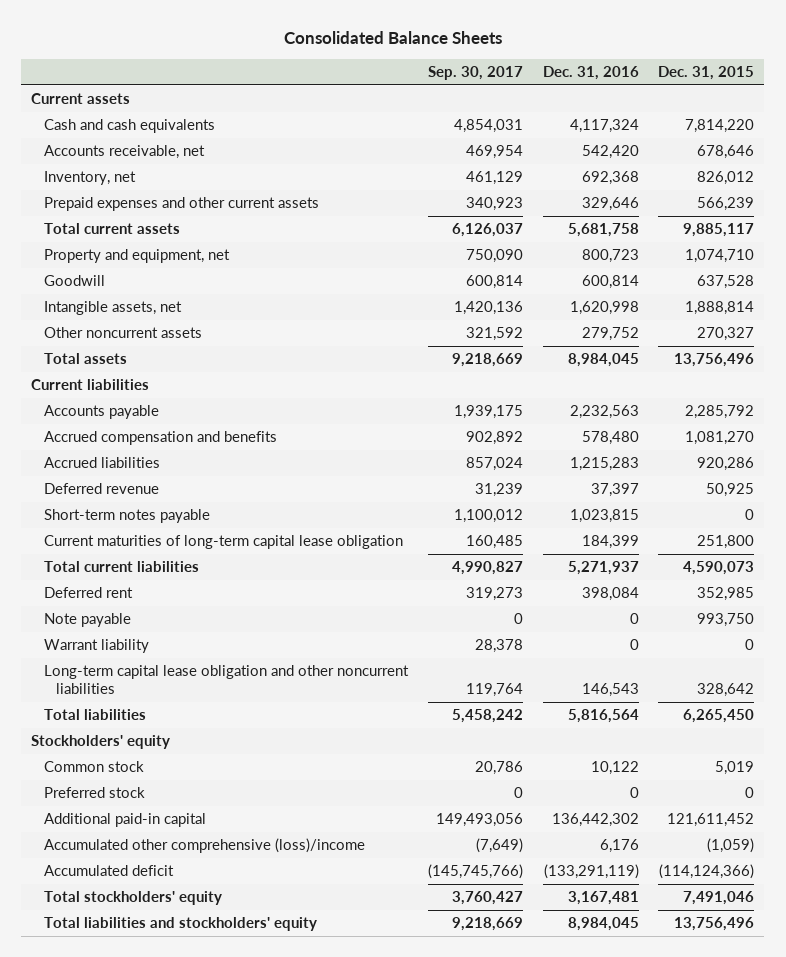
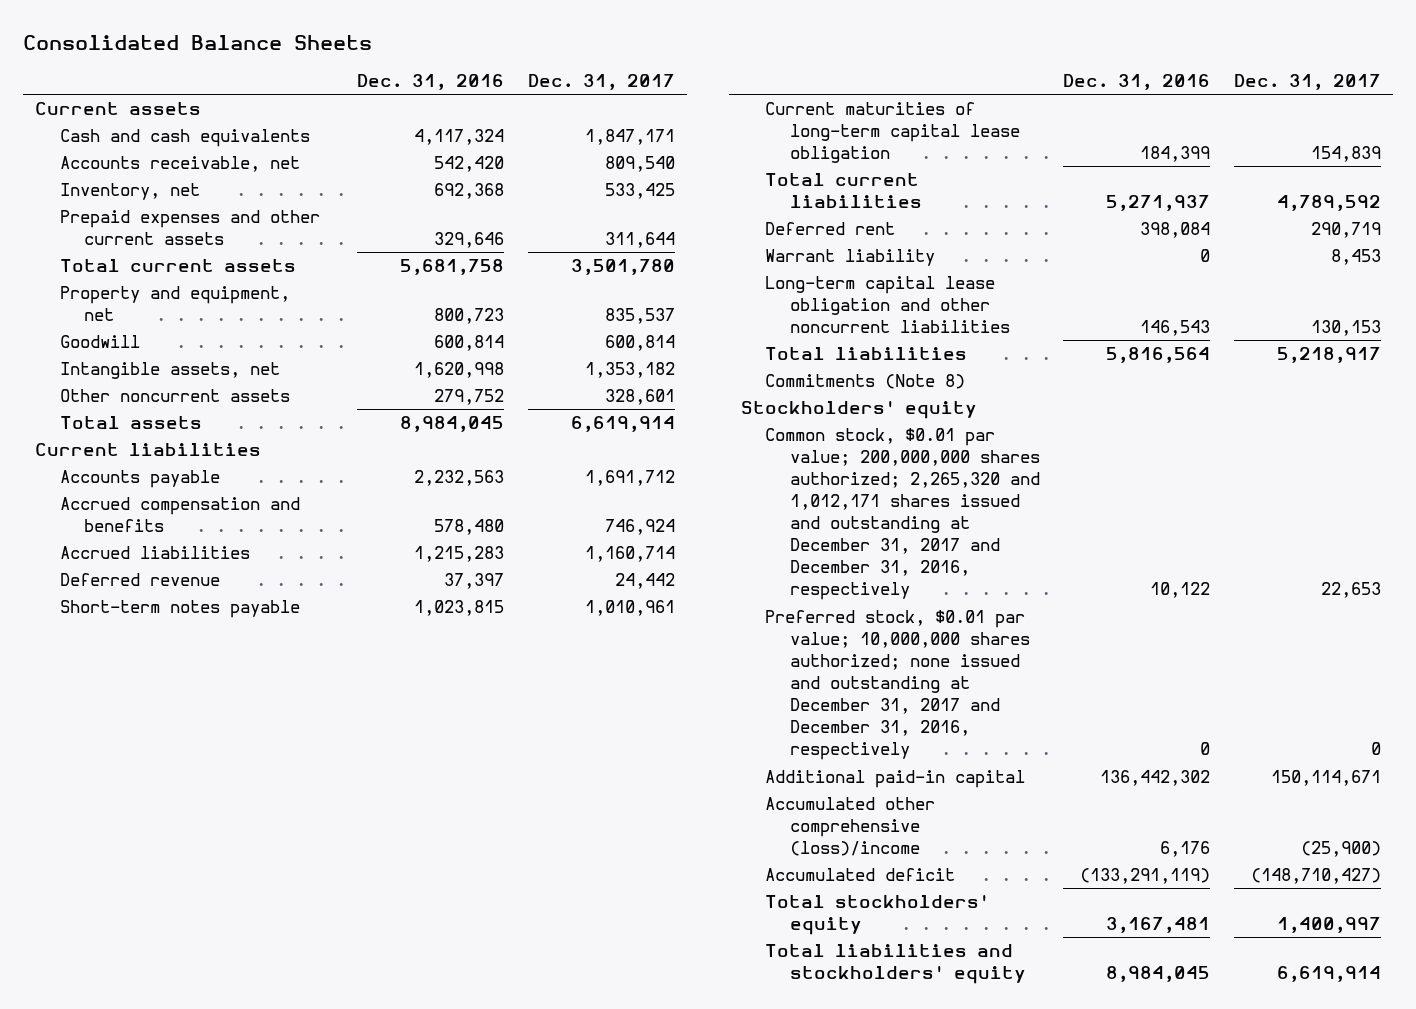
- | Sep. 30, 2017 | Dec. 31, 2016 | Dec. 31, 2015
+ | Dec. 31, 2016 | Dec. 31, 2017
- Note payable | 0 | 0 | 993,750
+ Commitments (Note 8)
- Common stock | 20,786 | 10,122 | 5,019
- Preferred stock | 0 | 0 | 0
+ Common stock, $0.01 par value; 200,000,000 shares authorized; 2,265,320 and 1,012,171 shares issued and outstanding at December 31, 2017 and December 31, 2016, respectively | 10,122 | 22,653
+ Preferred stock, $0.01 par value; 10,000,000 shares authorized; none issued and outstanding at December 31, 2017 and December 31, 2016, respectively | 0 | 0

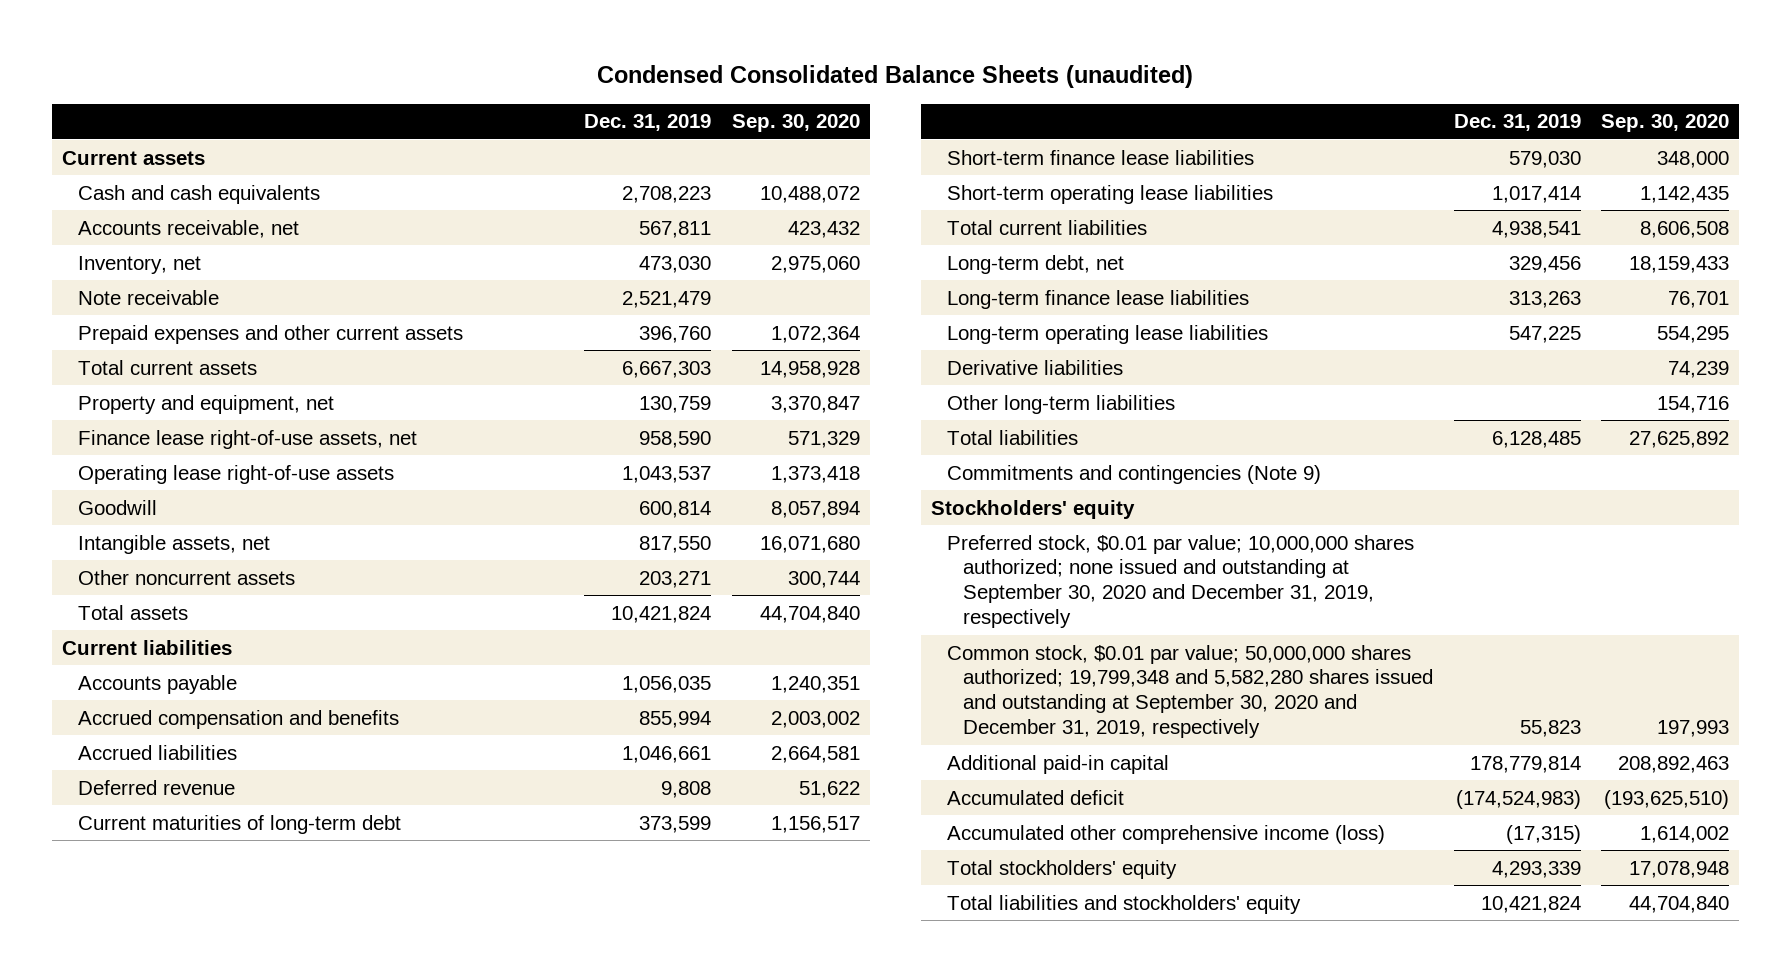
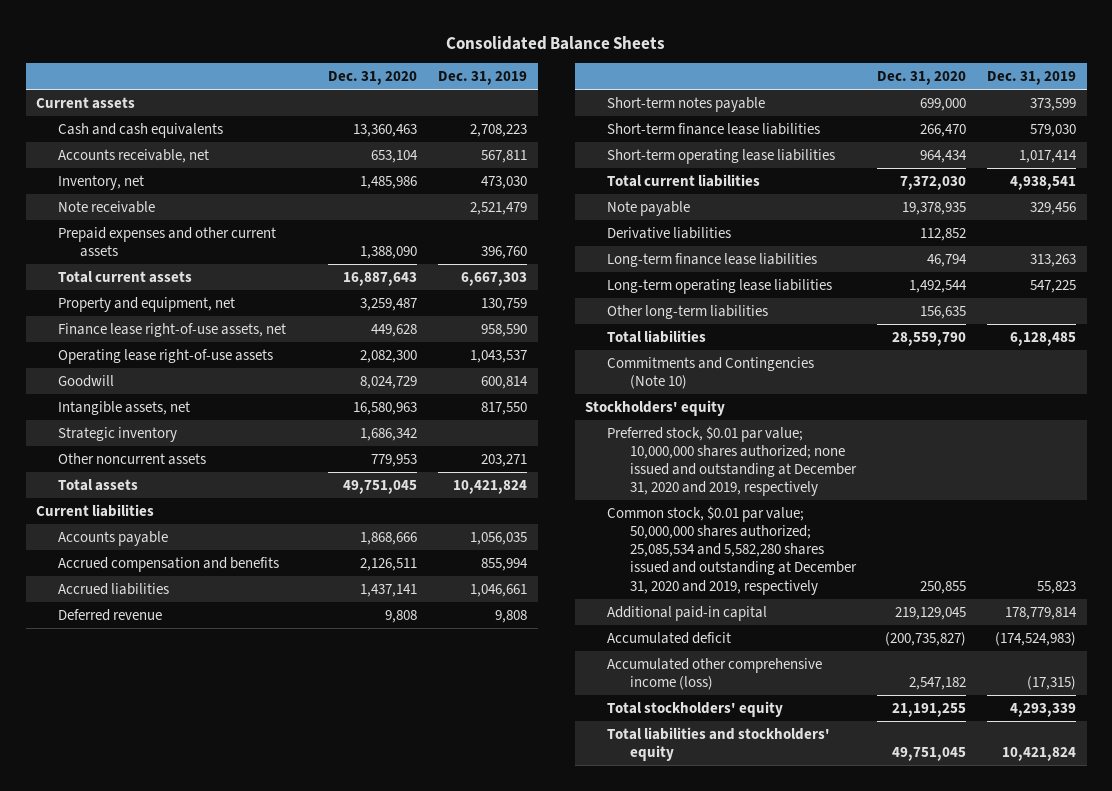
- Condensed Consolidated Balance Sheets (unaudited)
+ Consolidated Balance Sheets
- | Dec. 31, 2019 | Sep. 30, 2020
+ | Dec. 31, 2020 | Dec. 31, 2019
+ Strategic inventory | 1,686,342 |
- Current maturities of long-term debt | 373,599 | 1,156,517
+ Short-term notes payable | 699,000 | 373,599
- Long-term debt, net | 329,456 | 18,159,433
+ Note payable | 19,378,935 | 329,456
moved up: Derivative liabilities | 112,852 |
- Commitments and contingencies (Note 9)
+ Commitments and Contingencies (Note 10)
- Preferred stock, $0.01 par value; 10,000,000 shares authorized; none issued and outstanding at September 30, 2020 and December 31, 2019, respectively
- Common stock, $0.01 par value; 50,000,000 shares authorized; 19,799,348 and 5,582,280 shares issued and outstanding at September 30, 2020 and December 31, 2019, respectively | 55,823 | 197,993
+ Preferred stock, $0.01 par value; 10,000,000 shares authorized; none issued and outstanding at December 31, 2020 and 2019, respectively
+ Common stock, $0.01 par value; 50,000,000 shares authorized; 25,085,534 and 5,582,280 shares issued and outstanding at December 31, 2020 and 2019, respectively | 250,855 | 55,823

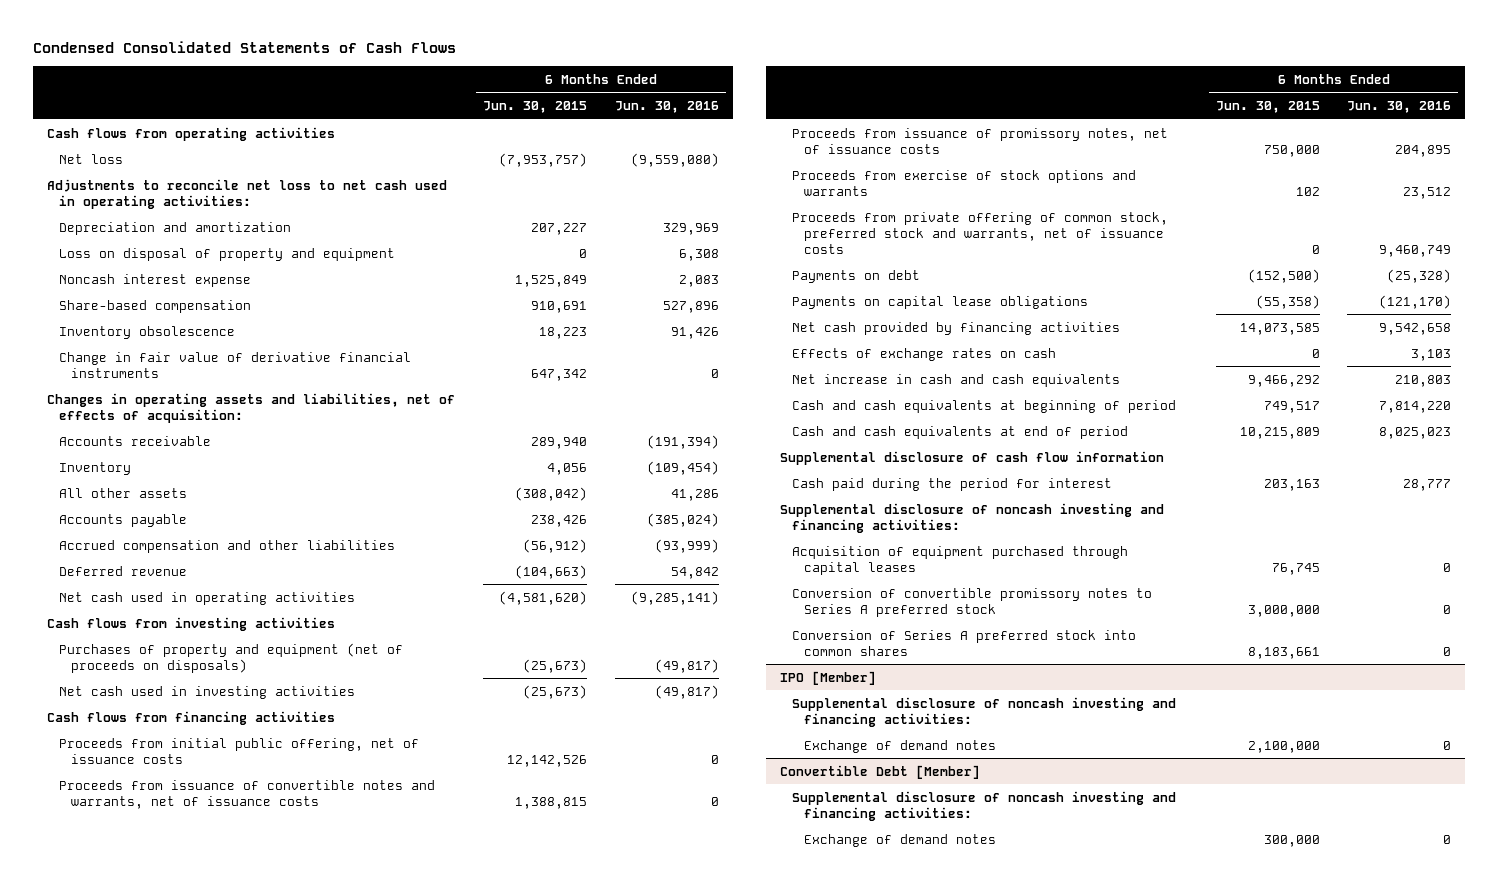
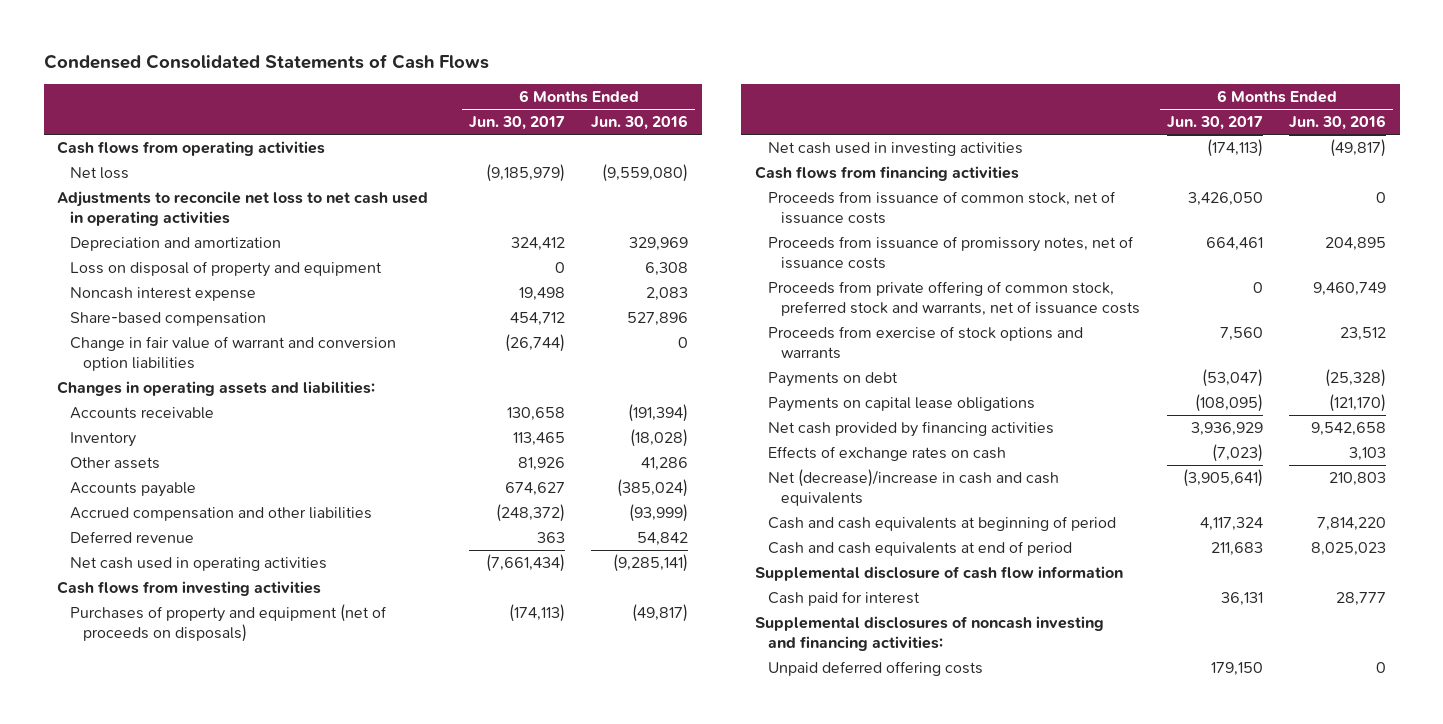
- | 6 Months Ended Jun. 30, 2015 | 6 Months Ended Jun. 30, 2016
+ | 6 Months Ended Jun. 30, 2017 | 6 Months Ended Jun. 30, 2016
- Adjustments to reconcile net loss to net cash used in operating activities:
+ Adjustments to reconcile net loss to net cash used in operating activities
- Inventory obsolescence | 18,223 | 91,426
- Change in fair value of derivative financial instruments | 647,342 | 0
- Changes in operating assets and liabilities, net of effects of acquisition:
+ Change in fair value of warrant and conversion option liabilities | (26,744) | 0
+ Changes in operating assets and liabilities:
- Inventory | 4,056 | (109,454)
- All other assets | (308,042) | 41,286
+ Inventory | 113,465 | (18,028)
+ Other assets | 81,926 | 41,286
- Proceeds from initial public offering, net of issuance costs | 12,142,526 | 0
- Proceeds from issuance of convertible notes and warrants, net of issuance costs | 1,388,815 | 0
+ Proceeds from issuance of common stock, net of issuance costs | 3,426,050 | 0
moved down: Proceeds from exercise of stock options and warrants | 7,560 | 23,512
- Net increase in cash and cash equivalents | 9,466,292 | 210,803
+ Net (decrease)/increase in cash and cash equivalents | (3,905,641) | 210,803
- Cash paid during the period for interest | 203,163 | 28,777
- Supplemental disclosure of noncash investing and financing activities:
- Acquisition of equipment purchased through capital leases | 76,745 | 0
- Conversion of convertible promissory notes to Series A preferred stock | 3,000,000 | 0
- Conversion of Series A preferred stock into common shares | 8,183,661 | 0
- IPO [Member]
- Supplemental disclosure of noncash investing and financing activities:
- Exchange of demand notes | 2,100,000 | 0
- Convertible Debt [Member]
- Supplemental disclosure of noncash investing and financing activities:
- Exchange of demand notes | 300,000 | 0
+ Cash paid for interest | 36,131 | 28,777
+ Supplemental disclosures of noncash investing and financing activities:
+ Unpaid deferred offering costs | 179,150 | 0

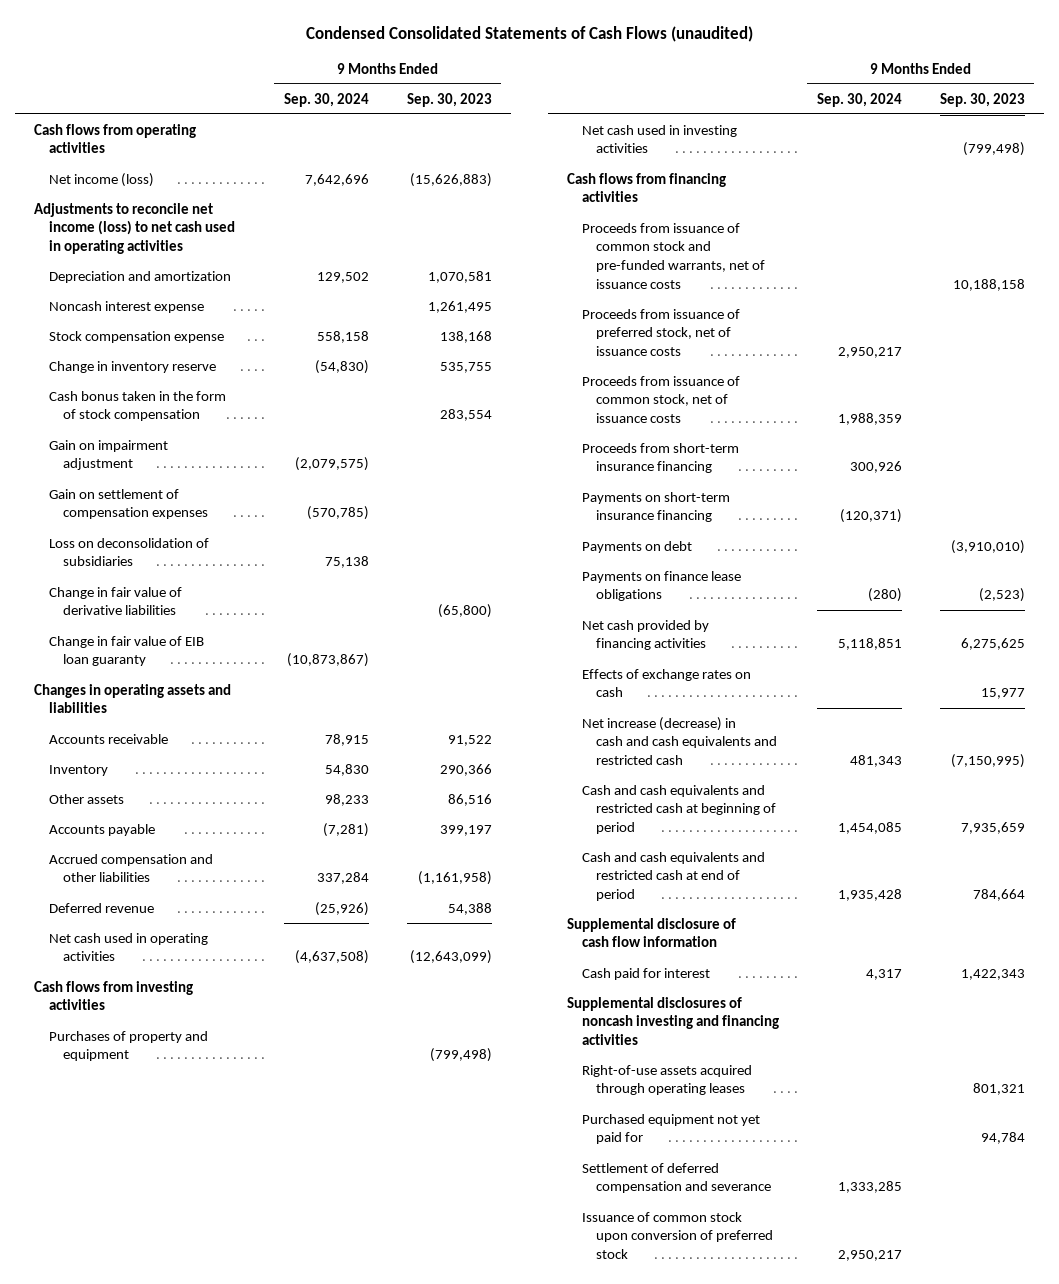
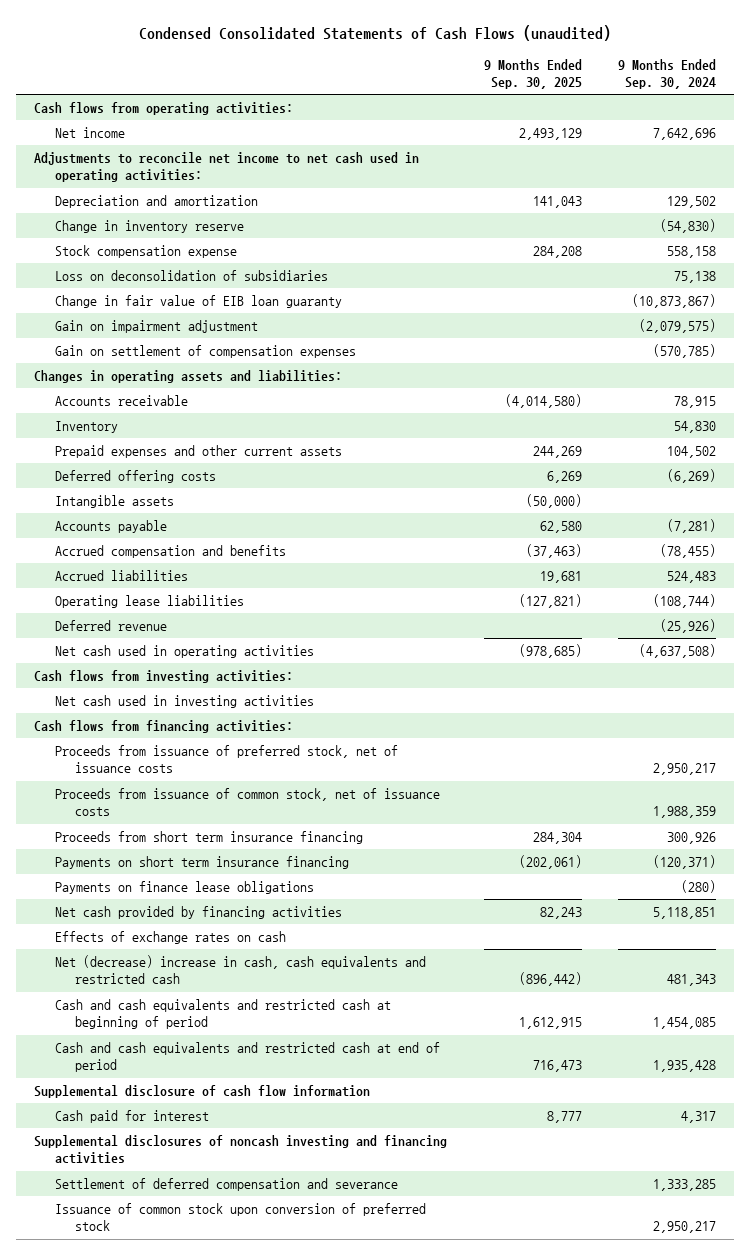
- | 9 Months Ended Sep. 30, 2024 | 9 Months Ended Sep. 30, 2023
+ | 9 Months Ended Sep. 30, 2025 | 9 Months Ended Sep. 30, 2024
- Cash flows from operating activities
- Net income (loss) | 7,642,696 | (15,626,883)
- Adjustments to reconcile net income (loss) to net cash used in operating activities
+ Cash flows from operating activities:
+ Net income | 2,493,129 | 7,642,696
+ Adjustments to reconcile net income to net cash used in operating activities:
- Noncash interest expense | | 1,261,495
- Cash bonus taken in the form of stock compensation | | 283,554
moved down: Stock compensation expense | 284,208 | 558,158
- Change in fair value of derivative liabilities | | (65,800)
- Changes in operating assets and liabilities
moved down: Gain on impairment adjustment | | (2,079,575)
moved down: Gain on settlement of compensation expenses | | (570,785)
+ Changes in operating assets and liabilities:
- Other assets | 98,233 | 86,516
+ Prepaid expenses and other current assets | 244,269 | 104,502
+ Deferred offering costs | 6,269 | (6,269)
+ Intangible assets | (50,000) |
- Accrued compensation and other liabilities | 337,284 | (1,161,958)
+ Accrued compensation and benefits | (37,463) | (78,455)
+ Accrued liabilities | 19,681 | 524,483
+ Operating lease liabilities | (127,821) | (108,744)
- Cash flows from investing activities
- Purchases of property and equipment | | (799,498)
+ Cash flows from investing activities:
- Cash flows from financing activities
- Proceeds from issuance of common stock and pre-funded warrants, net of issuance costs | | 10,188,158
+ Cash flows from financing activities:
- Proceeds from short-term insurance financing | 300,926 |
- Payments on short-term insurance financing | (120,371) |
- Payments on debt | | (3,910,010)
+ Proceeds from short term insurance financing | 284,304 | 300,926
+ Payments on short term insurance financing | (202,061) | (120,371)
- Net increase (decrease) in cash and cash equivalents and restricted cash | 481,343 | (7,150,995)
+ Net (decrease) increase in cash, cash equivalents and restricted cash | (896,442) | 481,343
- Right-of-use assets acquired through operating leases | | 801,321
- Purchased equipment not yet paid for | | 94,784

